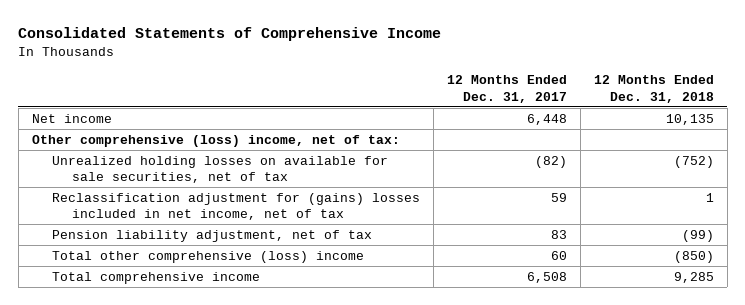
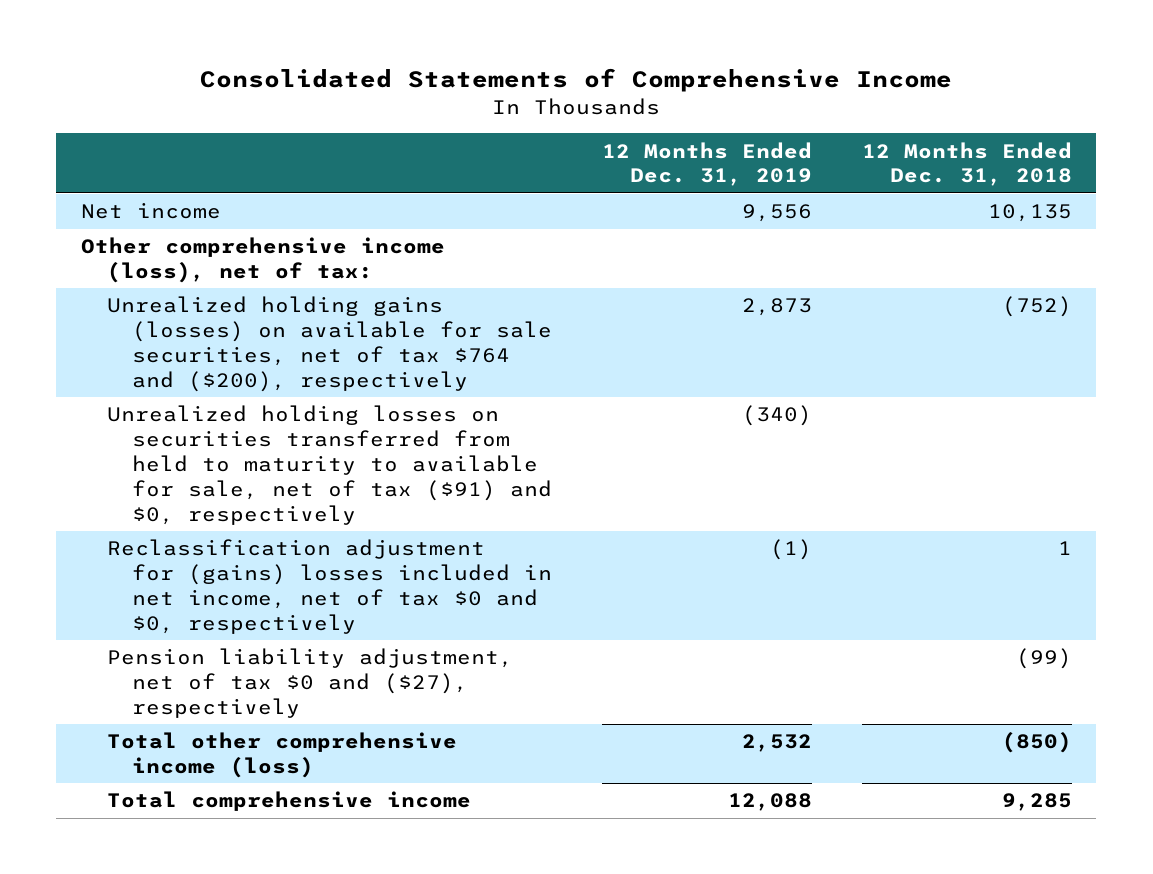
- | 12 Months Ended Dec. 31, 2017 | 12 Months Ended Dec. 31, 2018
+ | 12 Months Ended Dec. 31, 2019 | 12 Months Ended Dec. 31, 2018
- Other comprehensive (loss) income, net of tax:
- Unrealized holding losses on available for sale securities, net of tax | (82) | (752)
- Reclassification adjustment for (gains) losses included in net income, net of tax | 59 | 1
- Pension liability adjustment, net of tax | 83 | (99)
- Total other comprehensive (loss) income | 60 | (850)
+ Other comprehensive income (loss), net of tax:
+ Unrealized holding gains (losses) on available for sale securities, net of tax $764 and ($200), respectively | 2,873 | (752)
+ Unrealized holding losses on securities transferred from held to maturity to available for sale, net of tax ($91) and $0, respectively | (340) |
+ Reclassification adjustment for (gains) losses included in net income, net of tax $0 and $0, respectively | (1) | 1
+ Pension liability adjustment, net of tax $0 and ($27), respectively | | (99)
+ Total other comprehensive income (loss) | 2,532 | (850)

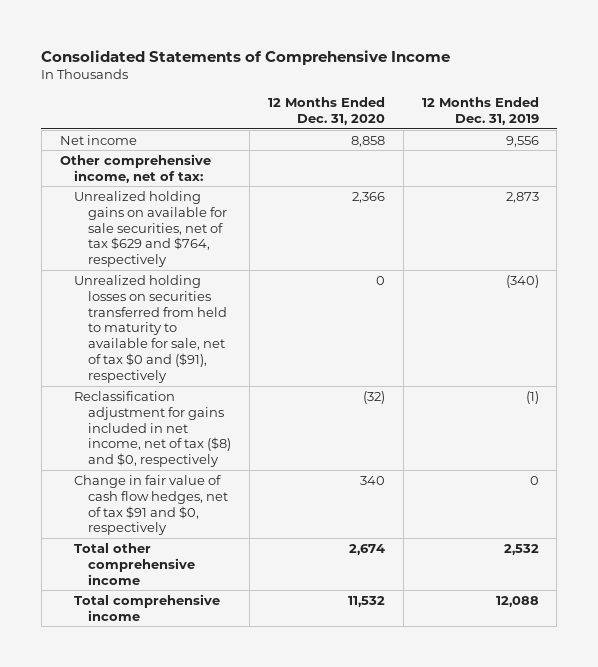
- | 12 Months Ended Dec. 31, 2019 | 12 Months Ended Dec. 31, 2018
+ | 12 Months Ended Dec. 31, 2020 | 12 Months Ended Dec. 31, 2019
- Other comprehensive income (loss), net of tax:
- Unrealized holding gains (losses) on available for sale securities, net of tax $764 and ($200), respectively | 2,873 | (752)
- Unrealized holding losses on securities transferred from held to maturity to available for sale, net of tax ($91) and $0, respectively | (340) |
- Reclassification adjustment for (gains) losses included in net income, net of tax $0 and $0, respectively | (1) | 1
- Pension liability adjustment, net of tax $0 and ($27), respectively | | (99)
- Total other comprehensive income (loss) | 2,532 | (850)
+ Other comprehensive income, net of tax:
+ Unrealized holding gains on available for sale securities, net of tax $629 and $764, respectively | 2,366 | 2,873
+ Unrealized holding losses on securities transferred from held to maturity to available for sale, net of tax $0 and ($91), respectively | 0 | (340)
+ Reclassification adjustment for gains included in net income, net of tax ($8) and $0, respectively | (32) | (1)
+ Change in fair value of cash flow hedges, net of tax $91 and $0, respectively | 340 | 0
+ Total other comprehensive income | 2,674 | 2,532

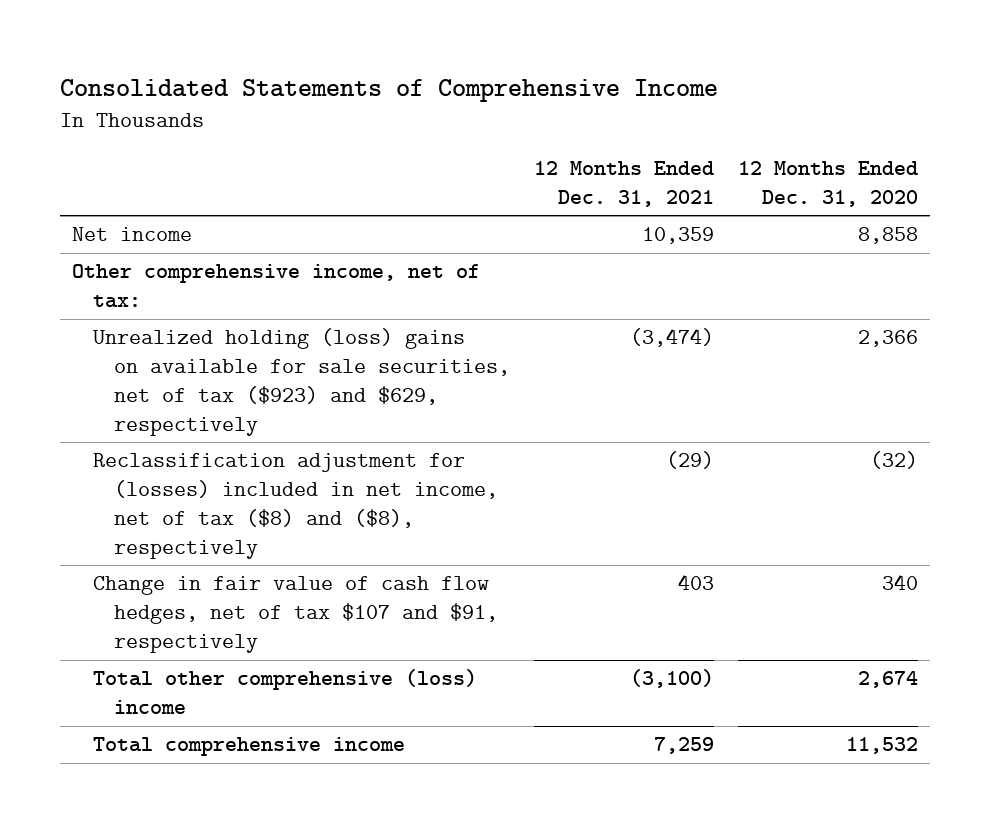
- | 12 Months Ended Dec. 31, 2020 | 12 Months Ended Dec. 31, 2019
+ | 12 Months Ended Dec. 31, 2021 | 12 Months Ended Dec. 31, 2020
- Unrealized holding gains on available for sale securities, net of tax $629 and $764, respectively | 2,366 | 2,873
- Unrealized holding losses on securities transferred from held to maturity to available for sale, net of tax $0 and ($91), respectively | 0 | (340)
- Reclassification adjustment for gains included in net income, net of tax ($8) and $0, respectively | (32) | (1)
- Change in fair value of cash flow hedges, net of tax $91 and $0, respectively | 340 | 0
- Total other comprehensive income | 2,674 | 2,532
+ Unrealized holding (loss) gains on available for sale securities, net of tax ($923) and $629, respectively | (3,474) | 2,366
+ Reclassification adjustment for (losses) included in net income, net of tax ($8) and ($8), respectively | (29) | (32)
+ Change in fair value of cash flow hedges, net of tax $107 and $91, respectively | 403 | 340
+ Total other comprehensive (loss) income | (3,100) | 2,674

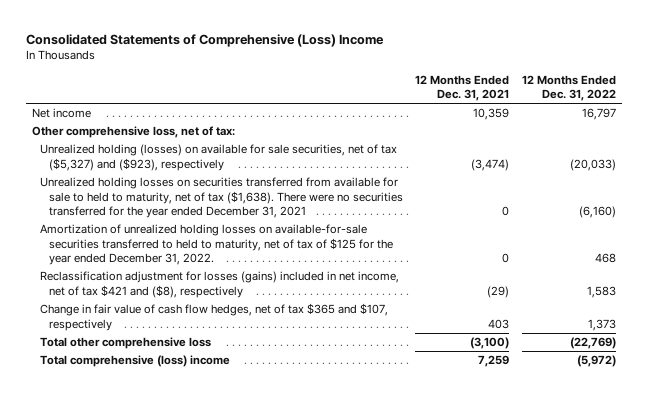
- Consolidated Statements of Comprehensive Income
+ Consolidated Statements of Comprehensive (Loss) Income
- | 12 Months Ended Dec. 31, 2021 | 12 Months Ended Dec. 31, 2020
+ | 12 Months Ended Dec. 31, 2021 | 12 Months Ended Dec. 31, 2022
- Other comprehensive income, net of tax:
- Unrealized holding (loss) gains on available for sale securities, net of tax ($923) and $629, respectively | (3,474) | 2,366
- Reclassification adjustment for (losses) included in net income, net of tax ($8) and ($8), respectively | (29) | (32)
- Change in fair value of cash flow hedges, net of tax $107 and $91, respectively | 403 | 340
- Total other comprehensive (loss) income | (3,100) | 2,674
- Total comprehensive income | 7,259 | 11,532
+ Other comprehensive loss, net of tax:
+ Unrealized holding (losses) on available for sale securities, net of tax ($5,327) and ($923), respectively | (3,474) | (20,033)
+ Unrealized holding losses on securities transferred from available for sale to held to maturity, net of tax ($1,638). There were no securities transferred for the year ended December 31, 2021 | 0 | (6,160)
+ Amortization of unrealized holding losses on available-for-sale securities transferred to held to maturity, net of tax of $125 for the year ended December 31, 2022. | 0 | 468
+ Reclassification adjustment for losses (gains) included in net income, net of tax $421 and ($8), respectively | (29) | 1,583
+ Change in fair value of cash flow hedges, net of tax $365 and $107, respectively | 403 | 1,373
+ Total other comprehensive loss | (3,100) | (22,769)
+ Total comprehensive (loss) income | 7,259 | (5,972)

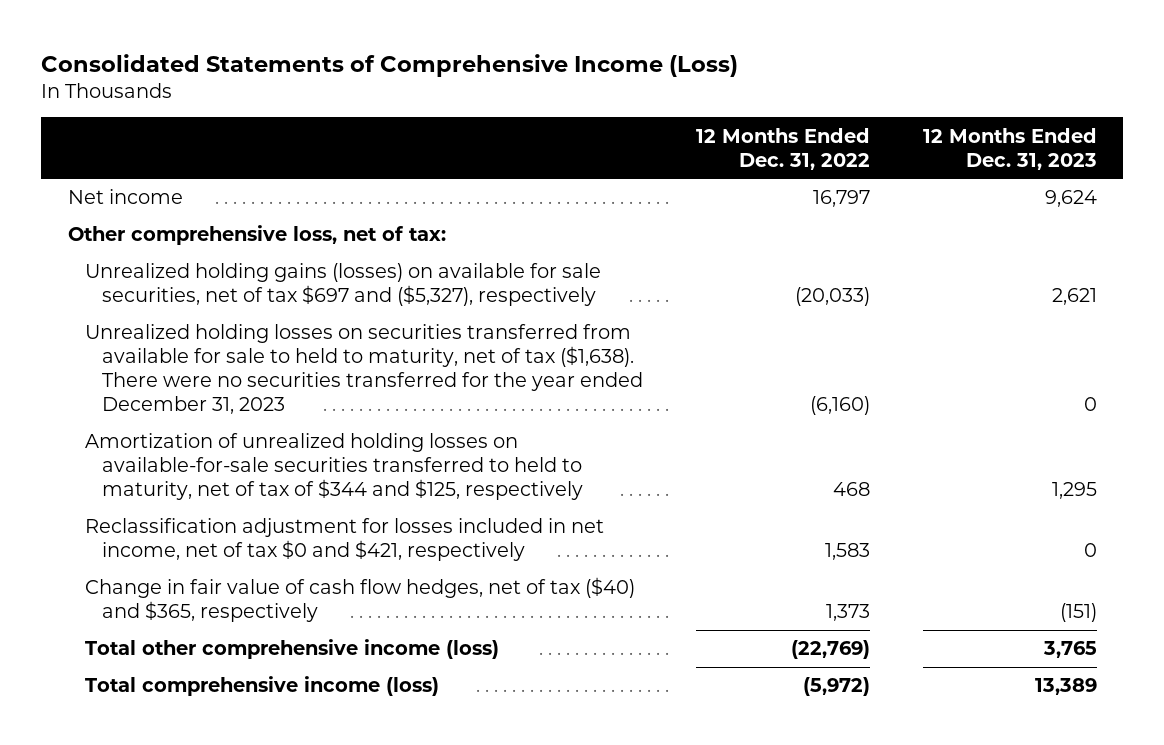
- Consolidated Statements of Comprehensive (Loss) Income
+ Consolidated Statements of Comprehensive Income (Loss)
- | 12 Months Ended Dec. 31, 2021 | 12 Months Ended Dec. 31, 2022
+ | 12 Months Ended Dec. 31, 2022 | 12 Months Ended Dec. 31, 2023
- Unrealized holding (losses) on available for sale securities, net of tax ($5,327) and ($923), respectively | (3,474) | (20,033)
- Unrealized holding losses on securities transferred from available for sale to held to maturity, net of tax ($1,638). There were no securities transferred for the year ended December 31, 2021 | 0 | (6,160)
- Amortization of unrealized holding losses on available-for-sale securities transferred to held to maturity, net of tax of $125 for the year ended December 31, 2022. | 0 | 468
- Reclassification adjustment for losses (gains) included in net income, net of tax $421 and ($8), respectively | (29) | 1,583
- Change in fair value of cash flow hedges, net of tax $365 and $107, respectively | 403 | 1,373
- Total other comprehensive loss | (3,100) | (22,769)
- Total comprehensive (loss) income | 7,259 | (5,972)
+ Unrealized holding gains (losses) on available for sale securities, net of tax $697 and ($5,327), respectively | (20,033) | 2,621
+ Unrealized holding losses on securities transferred from available for sale to held to maturity, net of tax ($1,638). There were no securities transferred for the year ended December 31, 2023 | (6,160) | 0
+ Amortization of unrealized holding losses on available-for-sale securities transferred to held to maturity, net of tax of $344 and $125, respectively | 468 | 1,295
+ Reclassification adjustment for losses included in net income, net of tax $0 and $421, respectively | 1,583 | 0
+ Change in fair value of cash flow hedges, net of tax ($40) and $365, respectively | 1,373 | (151)
+ Total other comprehensive income (loss) | (22,769) | 3,765
+ Total comprehensive income (loss) | (5,972) | 13,389

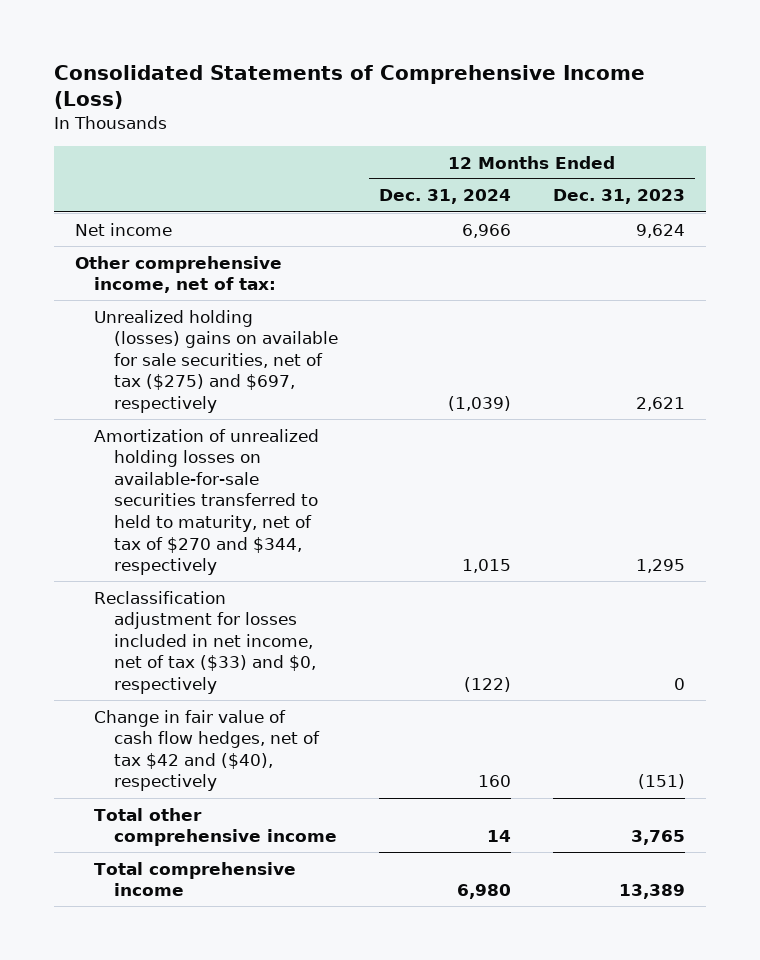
- | 12 Months Ended Dec. 31, 2022 | 12 Months Ended Dec. 31, 2023
+ | 12 Months Ended Dec. 31, 2024 | 12 Months Ended Dec. 31, 2023
- Other comprehensive loss, net of tax:
- Unrealized holding gains (losses) on available for sale securities, net of tax $697 and ($5,327), respectively | (20,033) | 2,621
- Unrealized holding losses on securities transferred from available for sale to held to maturity, net of tax ($1,638). There were no securities transferred for the year ended December 31, 2023 | (6,160) | 0
- Amortization of unrealized holding losses on available-for-sale securities transferred to held to maturity, net of tax of $344 and $125, respectively | 468 | 1,295
- Reclassification adjustment for losses included in net income, net of tax $0 and $421, respectively | 1,583 | 0
- Change in fair value of cash flow hedges, net of tax ($40) and $365, respectively | 1,373 | (151)
- Total other comprehensive income (loss) | (22,769) | 3,765
- Total comprehensive income (loss) | (5,972) | 13,389
+ Other comprehensive income, net of tax:
+ Unrealized holding (losses) gains on available for sale securities, net of tax ($275) and $697, respectively | (1,039) | 2,621
+ Amortization of unrealized holding losses on available-for-sale securities transferred to held to maturity, net of tax of $270 and $344, respectively | 1,015 | 1,295
+ Reclassification adjustment for losses included in net income, net of tax ($33) and $0, respectively | (122) | 0
+ Change in fair value of cash flow hedges, net of tax $42 and ($40), respectively | 160 | (151)
+ Total other comprehensive income | 14 | 3,765
+ Total comprehensive income | 6,980 | 13,389

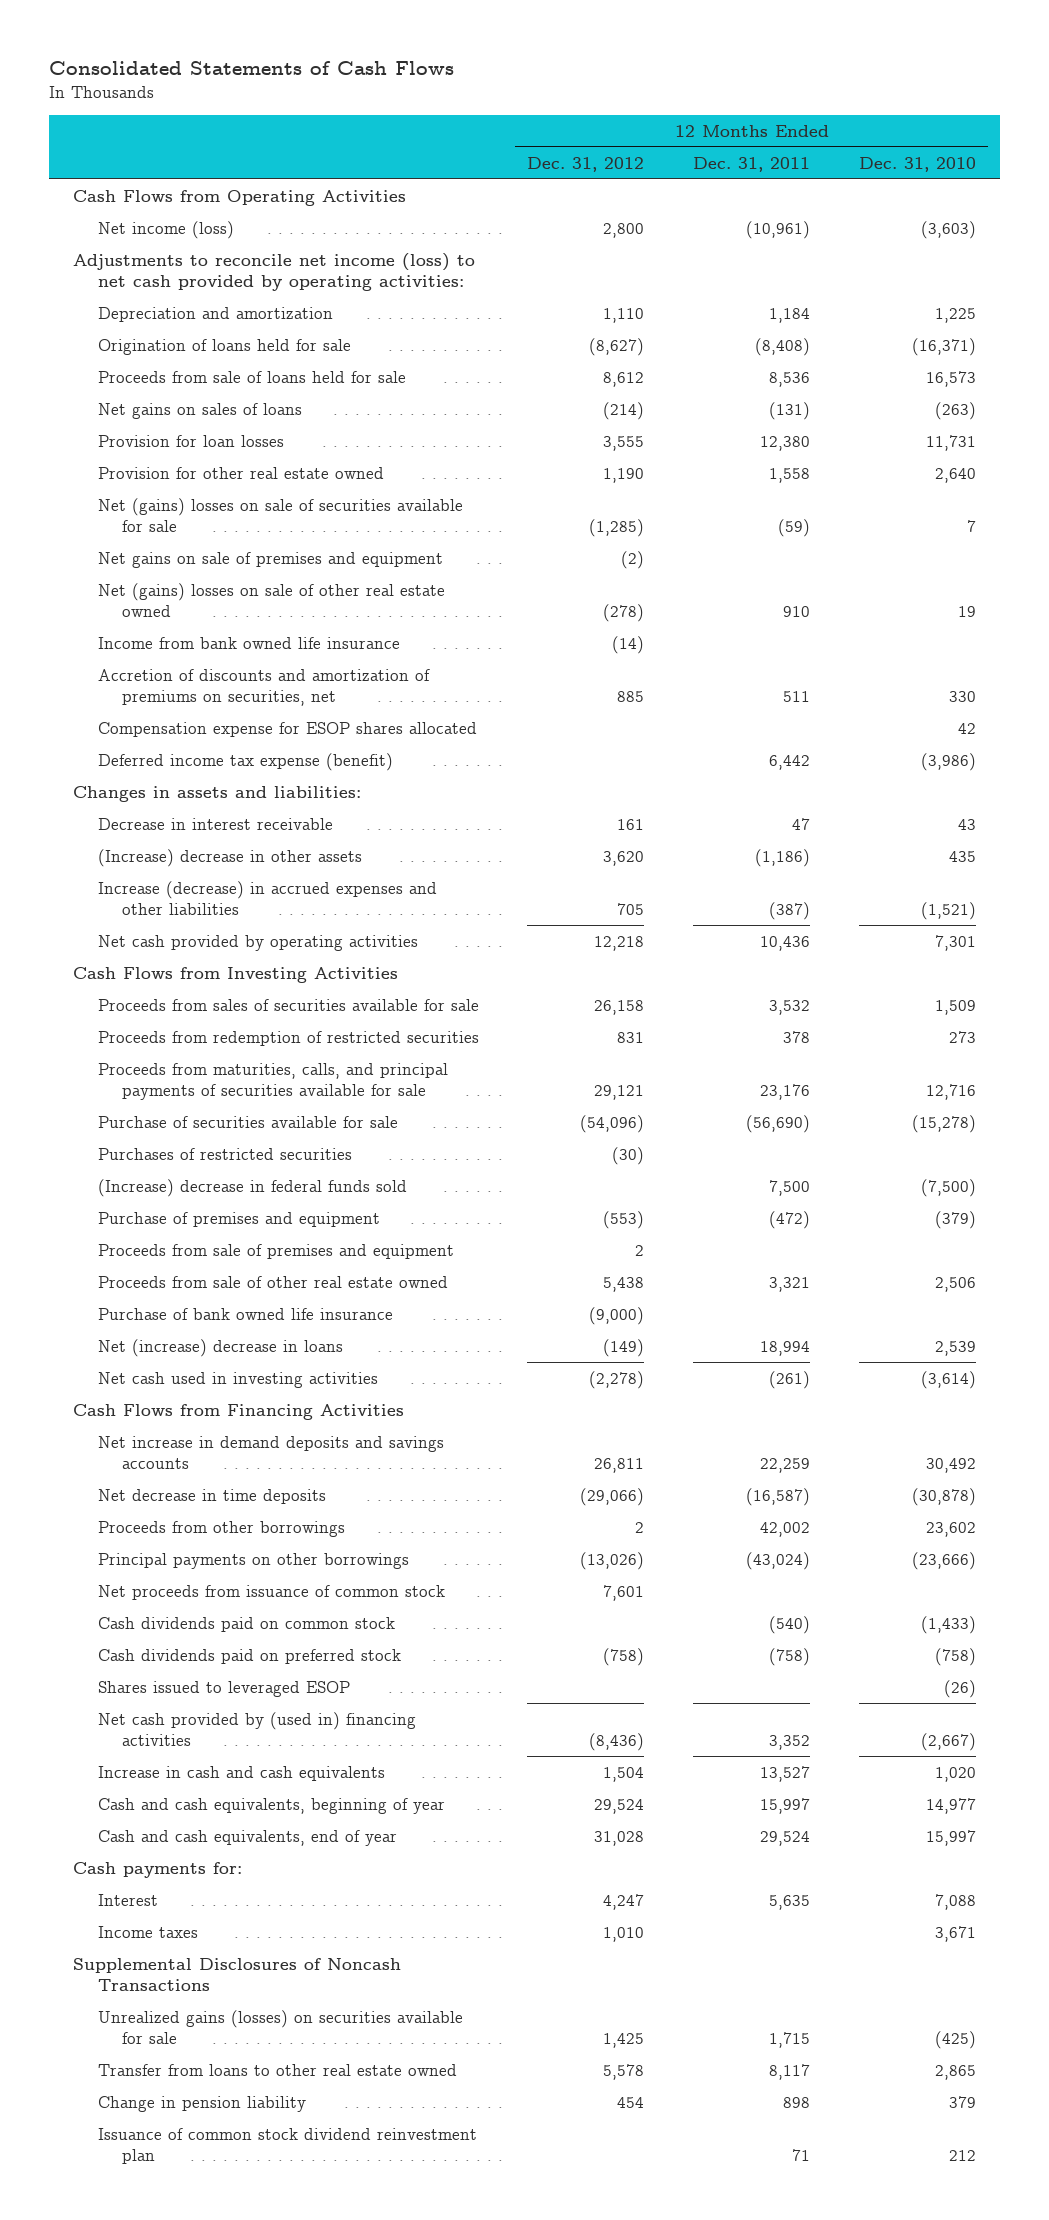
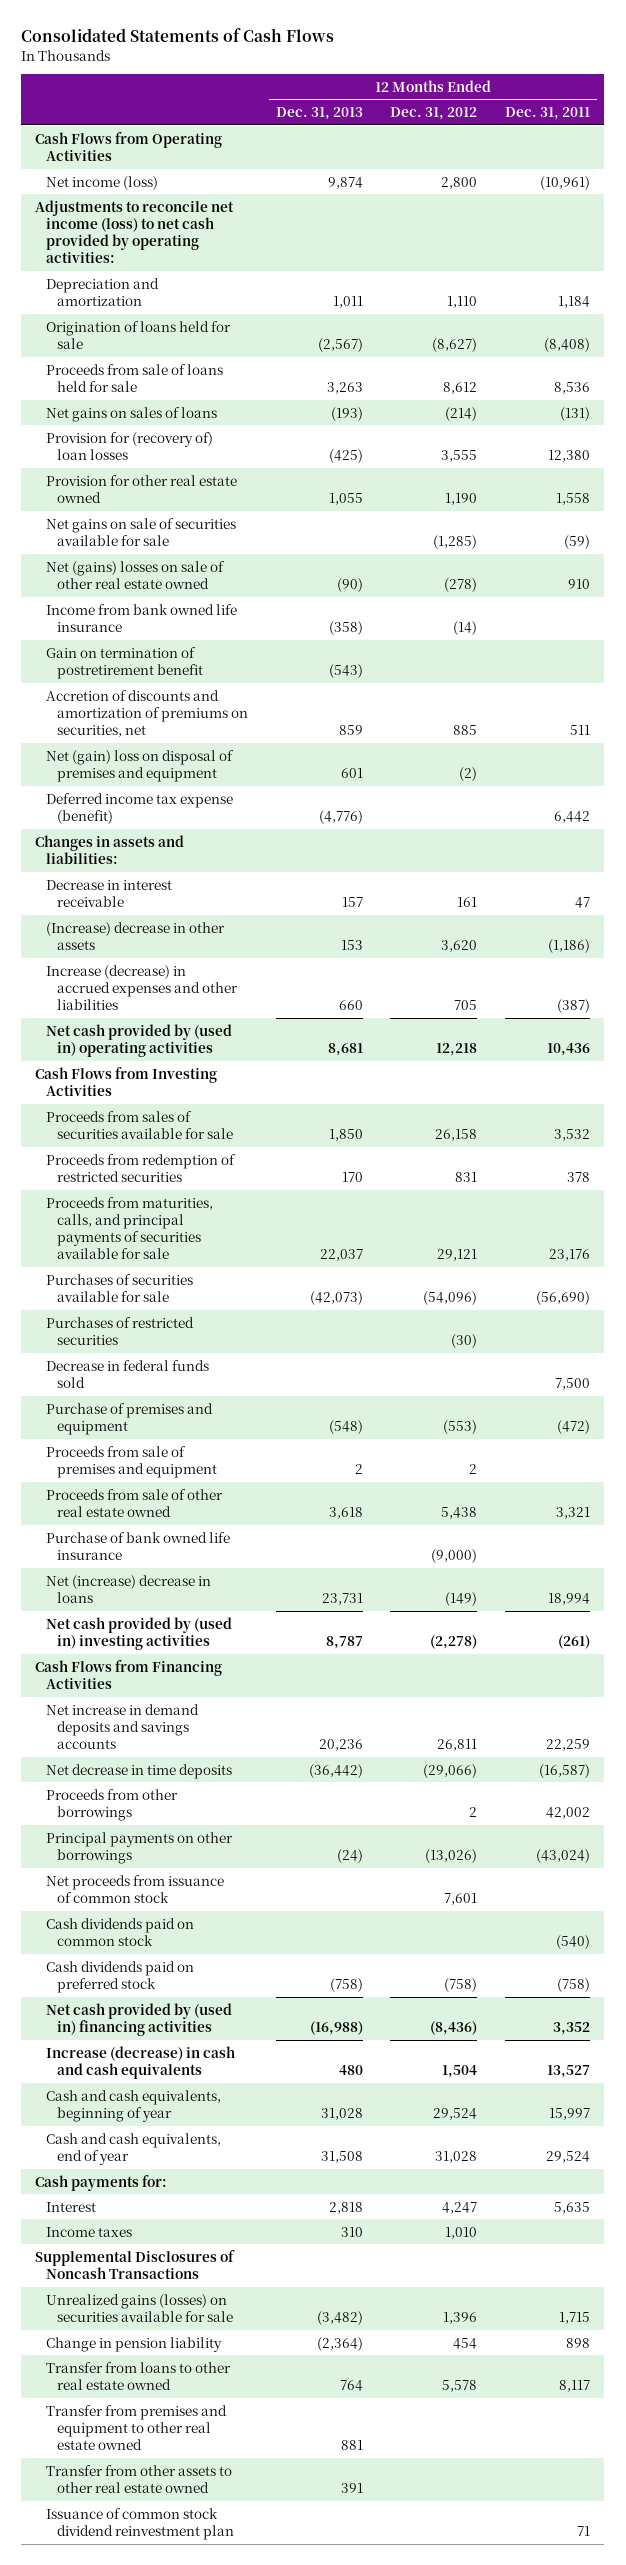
- | 12 Months Ended Dec. 31, 2012 | 12 Months Ended Dec. 31, 2011 | 12 Months Ended Dec. 31, 2010
+ | 12 Months Ended Dec. 31, 2013 | 12 Months Ended Dec. 31, 2012 | 12 Months Ended Dec. 31, 2011
- Provision for loan losses | 3,555 | 12,380 | 11,731
+ Provision for (recovery of) loan losses | (425) | 3,555 | 12,380
- Net (gains) losses on sale of securities available for sale | (1,285) | (59) | 7
- Net gains on sale of premises and equipment | (2) | |
+ Net gains on sale of securities available for sale | | (1,285) | (59)
+ Gain on termination of postretirement benefit | (543) | |
- Compensation expense for ESOP shares allocated | | | 42
+ Net (gain) loss on disposal of premises and equipment | 601 | (2) |
- Net cash provided by operating activities | 12,218 | 10,436 | 7,301
+ Net cash provided by (used in) operating activities | 8,681 | 12,218 | 10,436
- Purchase of securities available for sale | (54,096) | (56,690) | (15,278)
+ Purchases of securities available for sale | (42,073) | (54,096) | (56,690)
- (Increase) decrease in federal funds sold | | 7,500 | (7,500)
+ Decrease in federal funds sold | | | 7,500
- Net cash used in investing activities | (2,278) | (261) | (3,614)
+ Net cash provided by (used in) investing activities | 8,787 | (2,278) | (261)
- Shares issued to leveraged ESOP | | | (26)
- Increase in cash and cash equivalents | 1,504 | 13,527 | 1,020
+ Increase (decrease) in cash and cash equivalents | 480 | 1,504 | 13,527
- Unrealized gains (losses) on securities available for sale | 1,425 | 1,715 | (425)
+ Unrealized gains (losses) on securities available for sale | (3,482) | 1,396 | 1,715
moved down: Transfer from loans to other real estate owned | 764 | 5,578 | 8,117
+ Transfer from premises and equipment to other real estate owned | 881 | |
+ Transfer from other assets to other real estate owned | 391 | |

